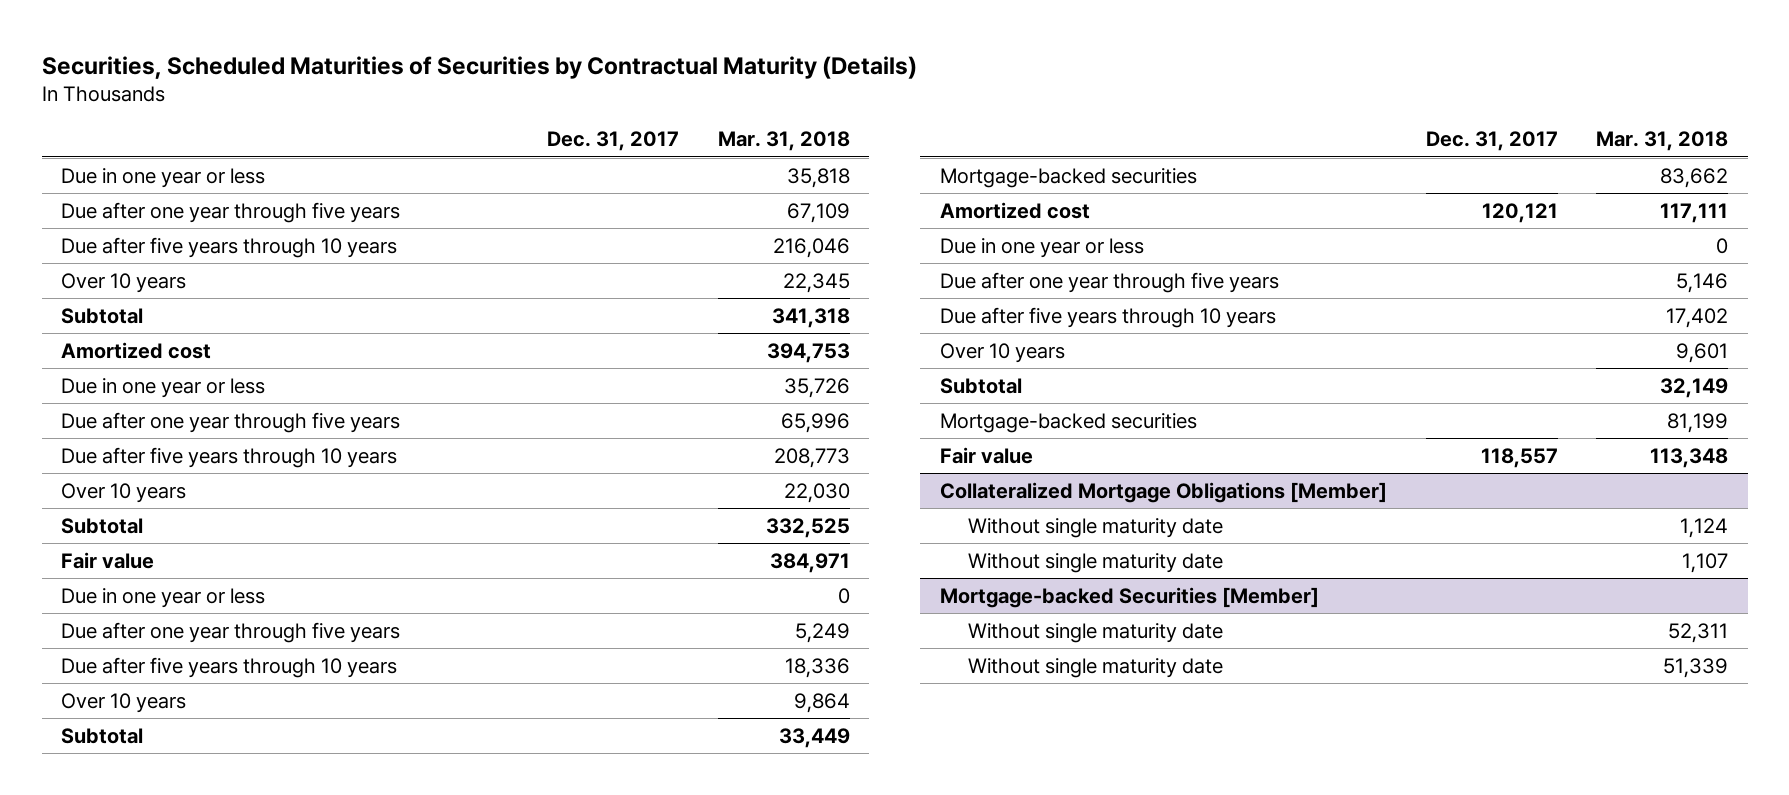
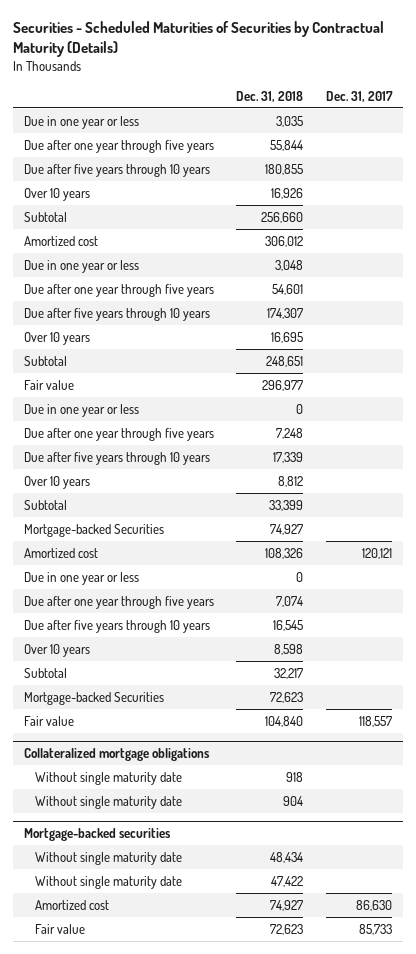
- Securities, Scheduled Maturities of Securities by Contractual Maturity (Details)
+ Securities - Scheduled Maturities of Securities by Contractual Maturity (Details)
- | Dec. 31, 2017 | Mar. 31, 2018
+ | Dec. 31, 2018 | Dec. 31, 2017
- Mortgage-backed securities | | 83,662
+ Mortgage-backed Securities | 74,927 |
- Mortgage-backed securities | | 81,199
+ Mortgage-backed Securities | 72,623 |
- Collateralized Mortgage Obligations [Member]
+ Collateralized mortgage obligations
- Mortgage-backed Securities [Member]
+ Mortgage-backed securities
+ Amortized cost | 74,927 | 86,630
+ Fair value | 72,623 | 85,733

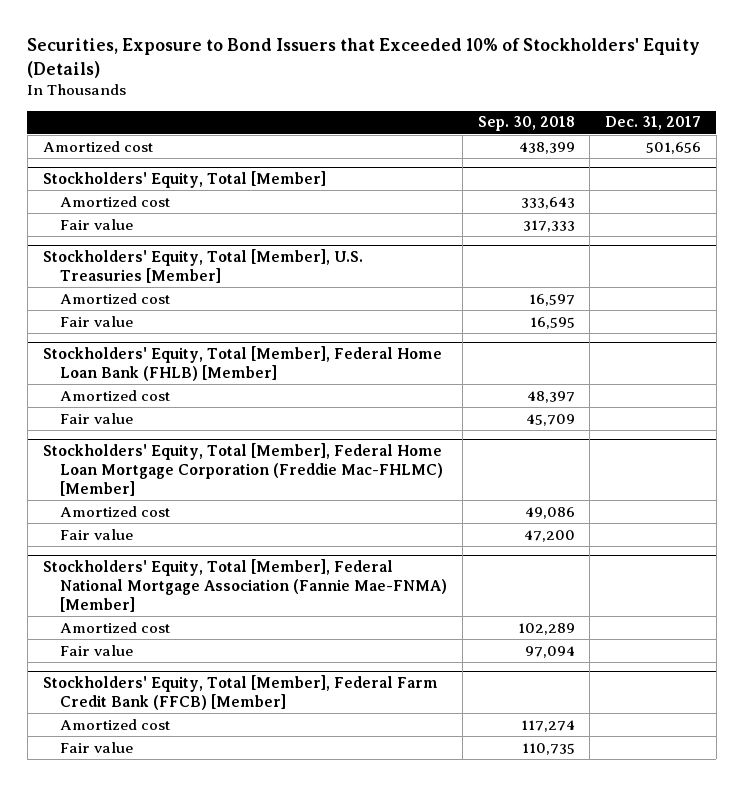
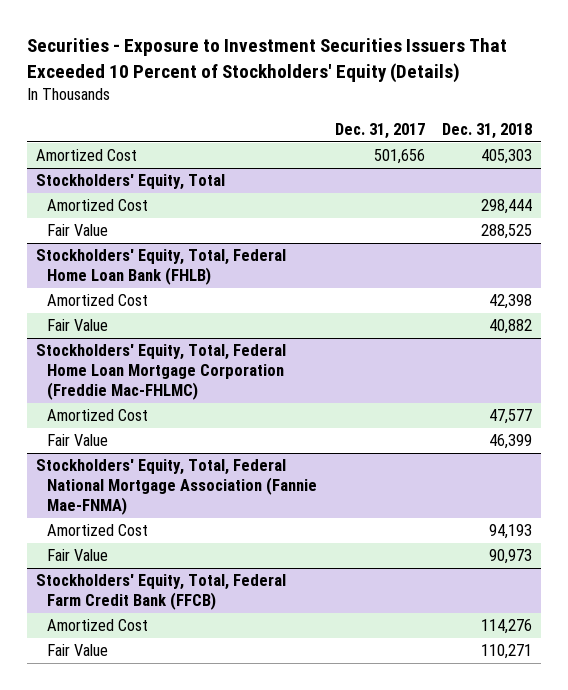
- Securities, Exposure to Bond Issuers that Exceeded 10% of Stockholders' Equity (Details)
+ Securities - Exposure to Investment Securities Issuers That Exceeded 10 Percent of Stockholders' Equity (Details)
- | Sep. 30, 2018 | Dec. 31, 2017
+ | Dec. 31, 2017 | Dec. 31, 2018
- Amortized cost | 438,399 | 501,656
- Stockholders' Equity, Total [Member]
- Amortized cost | 333,643 |
- Fair value | 317,333 |
- Stockholders' Equity, Total [Member], U.S. Treasuries [Member]
- Amortized cost | 16,597 |
- Fair value | 16,595 |
- Stockholders' Equity, Total [Member], Federal Home Loan Bank (FHLB) [Member]
- Amortized cost | 48,397 |
- Fair value | 45,709 |
- Stockholders' Equity, Total [Member], Federal Home Loan Mortgage Corporation (Freddie Mac-FHLMC) [Member]
- Amortized cost | 49,086 |
- Fair value | 47,200 |
- Stockholders' Equity, Total [Member], Federal National Mortgage Association (Fannie Mae-FNMA) [Member]
- Amortized cost | 102,289 |
- Fair value | 97,094 |
- Stockholders' Equity, Total [Member], Federal Farm Credit Bank (FFCB) [Member]
- Amortized cost | 117,274 |
- Fair value | 110,735 |
+ Amortized Cost | 501,656 | 405,303
+ Stockholders' Equity, Total
+ Amortized Cost | | 298,444
+ Fair Value | | 288,525
+ Stockholders' Equity, Total, Federal Home Loan Bank (FHLB)
+ Amortized Cost | | 42,398
+ Fair Value | | 40,882
+ Stockholders' Equity, Total, Federal Home Loan Mortgage Corporation (Freddie Mac-FHLMC)
+ Amortized Cost | | 47,577
+ Fair Value | | 46,399
+ Stockholders' Equity, Total, Federal National Mortgage Association (Fannie Mae-FNMA)
+ Amortized Cost | | 94,193
+ Fair Value | | 90,973
+ Stockholders' Equity, Total, Federal Farm Credit Bank (FFCB)
+ Amortized Cost | | 114,276
+ Fair Value | | 110,271

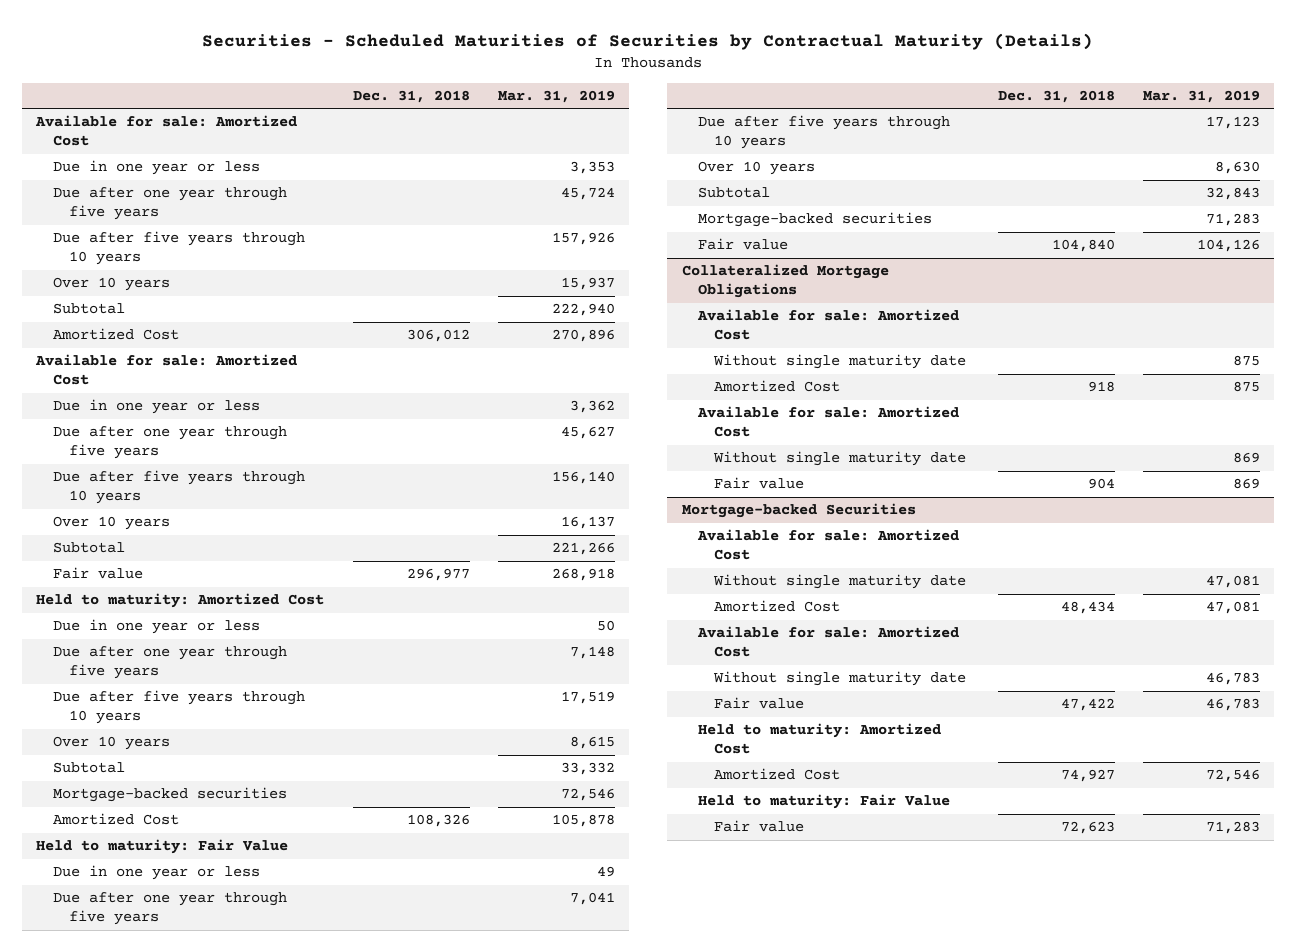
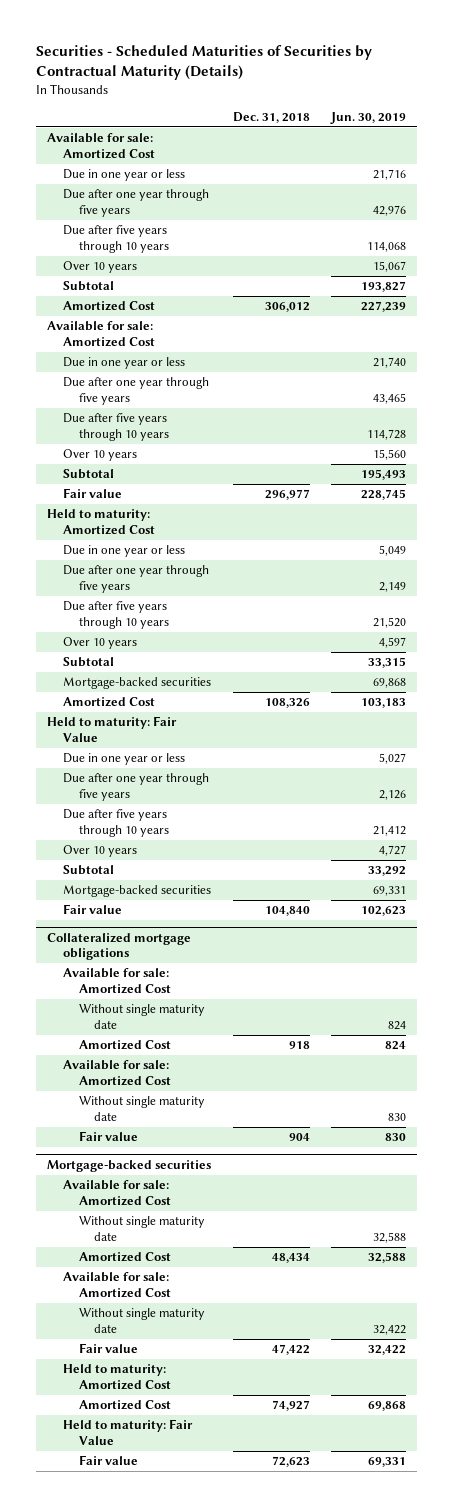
- | Dec. 31, 2018 | Mar. 31, 2019
+ | Dec. 31, 2018 | Jun. 30, 2019
- Collateralized Mortgage Obligations
+ Collateralized mortgage obligations
- Mortgage-backed Securities
+ Mortgage-backed securities

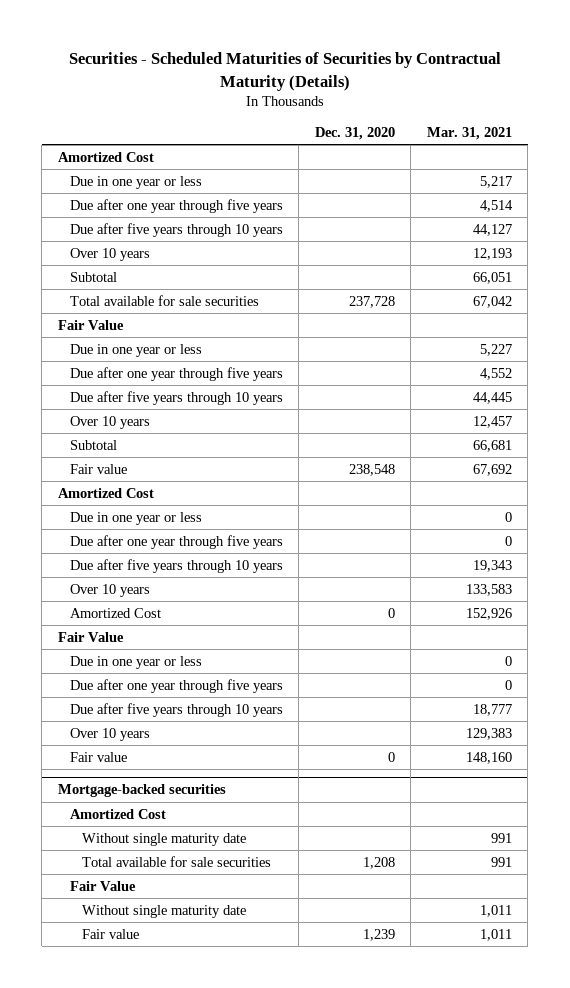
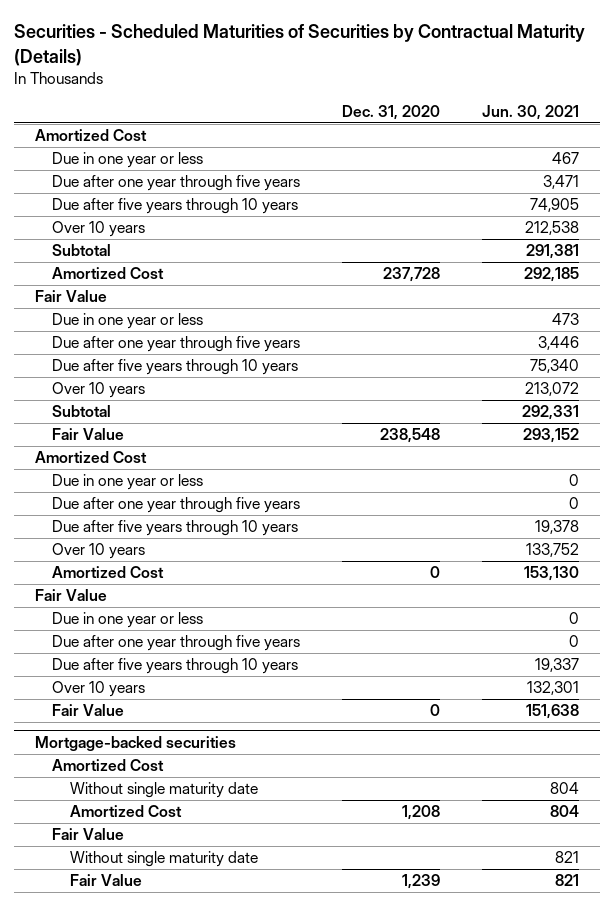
- | Dec. 31, 2020 | Mar. 31, 2021
+ | Dec. 31, 2020 | Jun. 30, 2021
- Total available for sale securities | 237,728 | 67,042
+ Amortized Cost | 237,728 | 292,185
- Fair value | 238,548 | 67,692
+ Fair Value | 238,548 | 293,152
- Fair value | 0 | 148,160
+ Fair Value | 0 | 151,638
@ Mortgage-backed securities
- Total available for sale securities | 1,208 | 991
+ Amortized Cost | 1,208 | 804
- Fair value | 1,239 | 1,011
+ Fair Value | 1,239 | 821

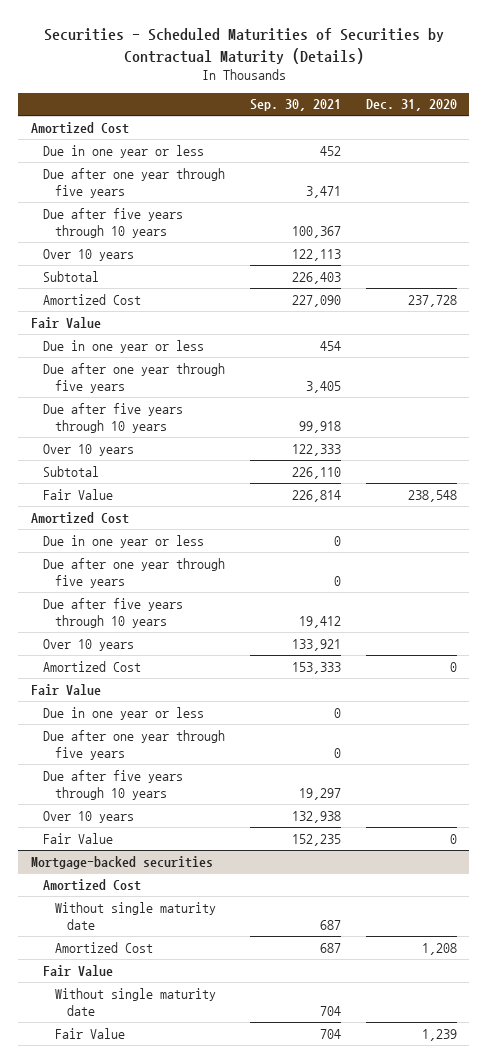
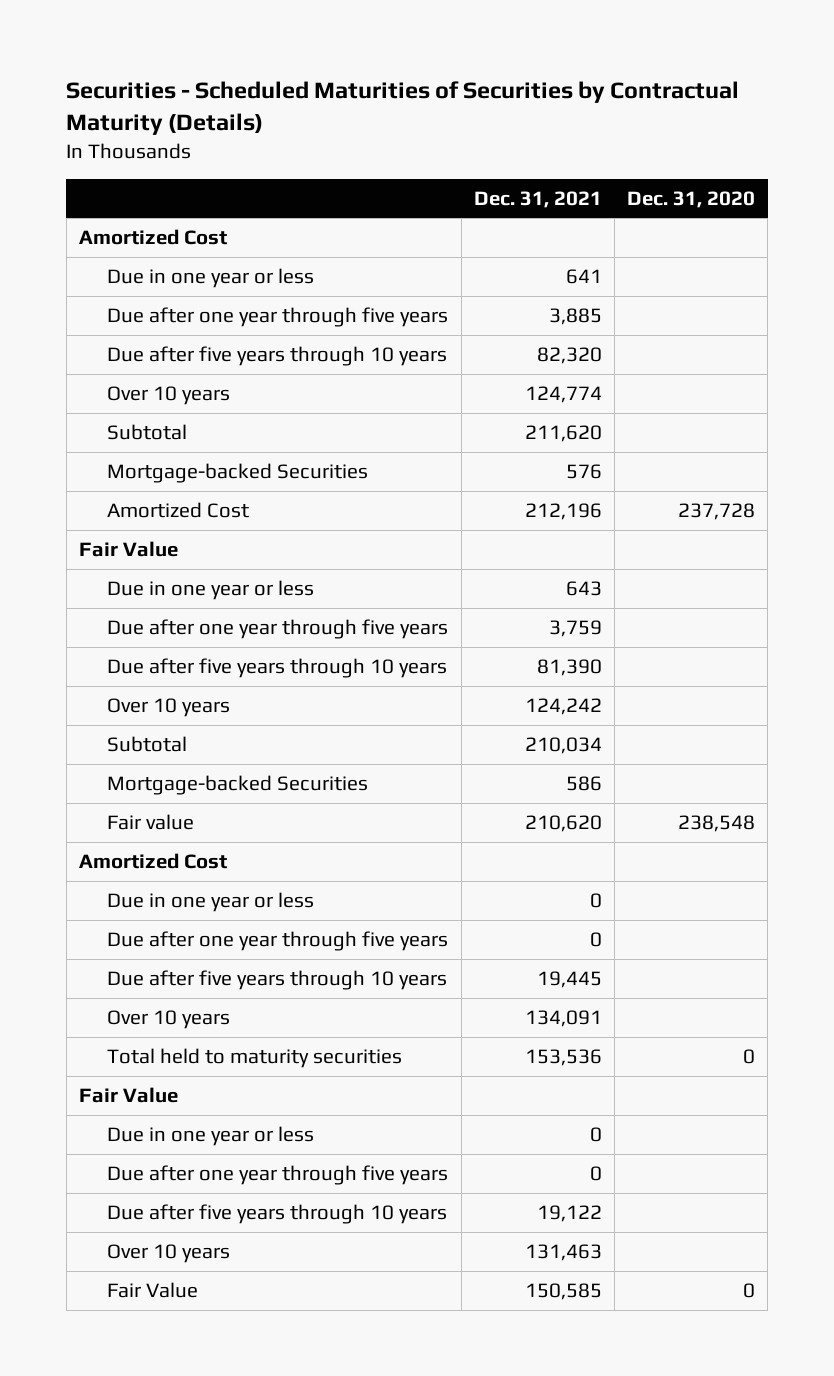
- | Sep. 30, 2021 | Dec. 31, 2020
+ | Dec. 31, 2021 | Dec. 31, 2020
+ Mortgage-backed Securities | 576 |
- Fair Value | 226,814 | 238,548
+ Mortgage-backed Securities | 586 |
+ Fair value | 210,620 | 238,548
- Amortized Cost | 153,333 | 0
+ Total held to maturity securities | 153,536 | 0
- Mortgage-backed securities
- Amortized Cost
- Without single maturity date | 687 |
- Amortized Cost | 687 | 1,208
- Fair Value
- Without single maturity date | 704 |
- Fair Value | 704 | 1,239

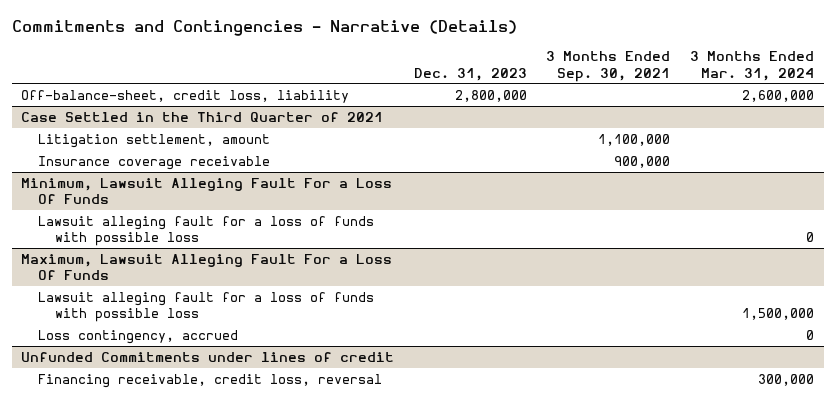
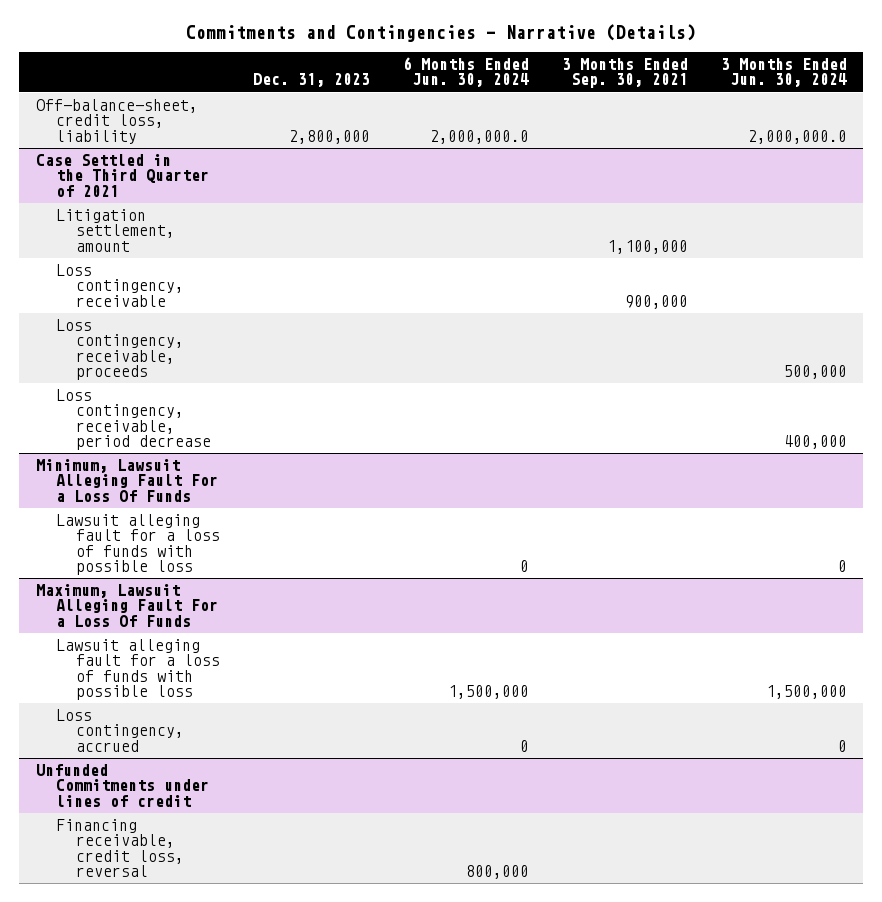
- | Dec. 31, 2023 | 3 Months Ended Sep. 30, 2021 | 3 Months Ended Mar. 31, 2024
+ | Dec. 31, 2023 | 6 Months Ended Jun. 30, 2024 | 3 Months Ended Sep. 30, 2021 | 3 Months Ended Jun. 30, 2024
@ Case Settled in the Third Quarter of 2021
- Insurance coverage receivable | | 900,000 |
+ Loss contingency, receivable | | | 900,000 |
+ Loss contingency, receivable, proceeds | | | | 500,000
+ Loss contingency, receivable, period decrease | | | | 400,000

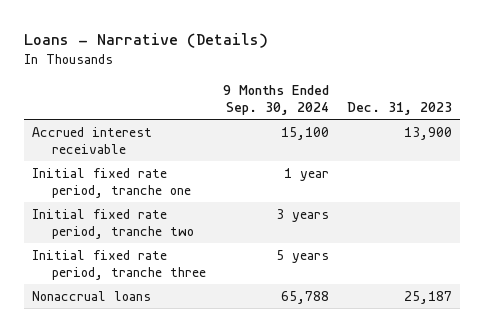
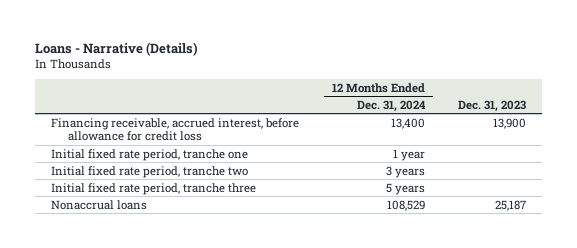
- | 9 Months Ended Sep. 30, 2024 | Dec. 31, 2023
+ | 12 Months Ended Dec. 31, 2024 | Dec. 31, 2023
- Accrued interest receivable | 15,100 | 13,900
+ Financing receivable, accrued interest, before allowance for credit loss | 13,400 | 13,900

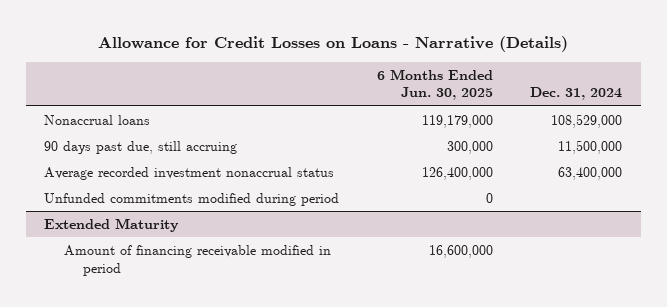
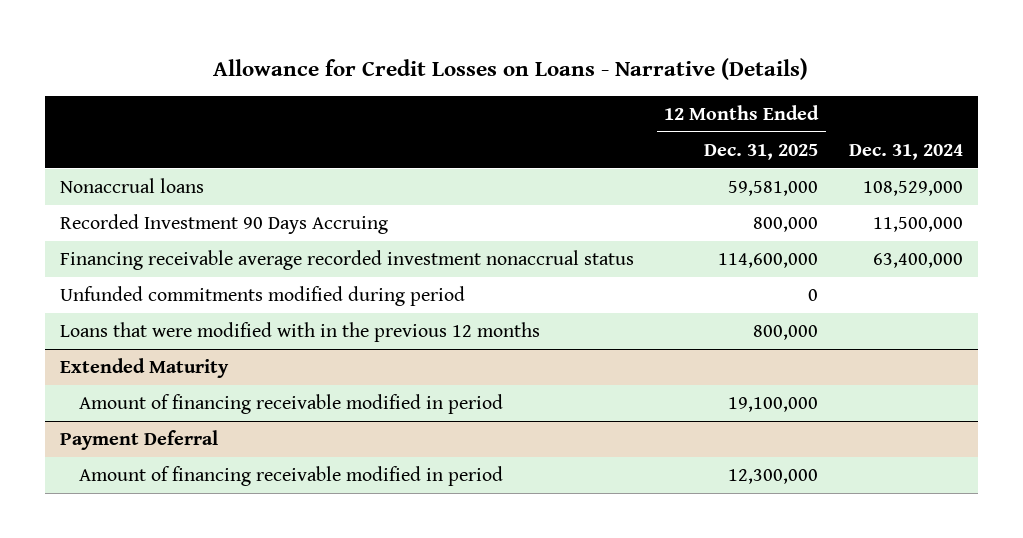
- | 6 Months Ended Jun. 30, 2025 | Dec. 31, 2024
+ | 12 Months Ended Dec. 31, 2025 | Dec. 31, 2024
- 90 days past due, still accruing | 300,000 | 11,500,000
- Average recorded investment nonaccrual status | 126,400,000 | 63,400,000
+ Recorded Investment 90 Days Accruing | 800,000 | 11,500,000
+ Financing receivable average recorded investment nonaccrual status | 114,600,000 | 63,400,000
+ Loans that were modified with in the previous 12 months | 800,000 |
+ Payment Deferral
+ Amount of financing receivable modified in period | 12,300,000 |

